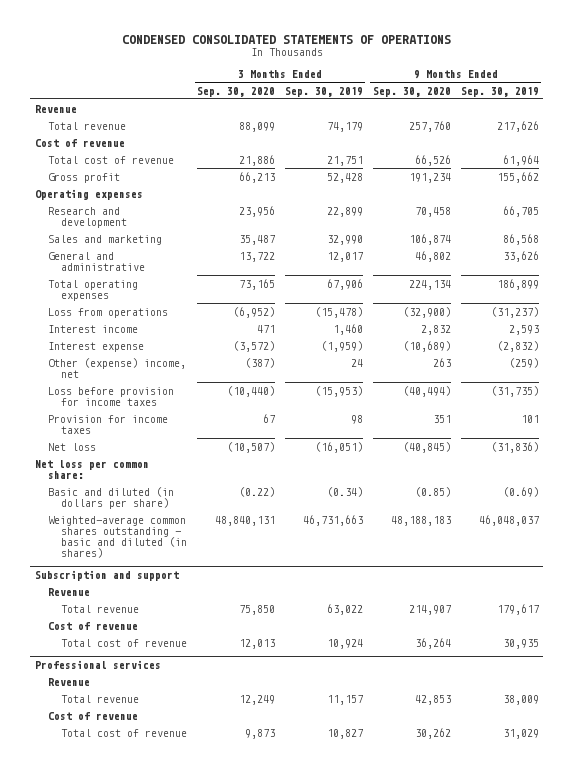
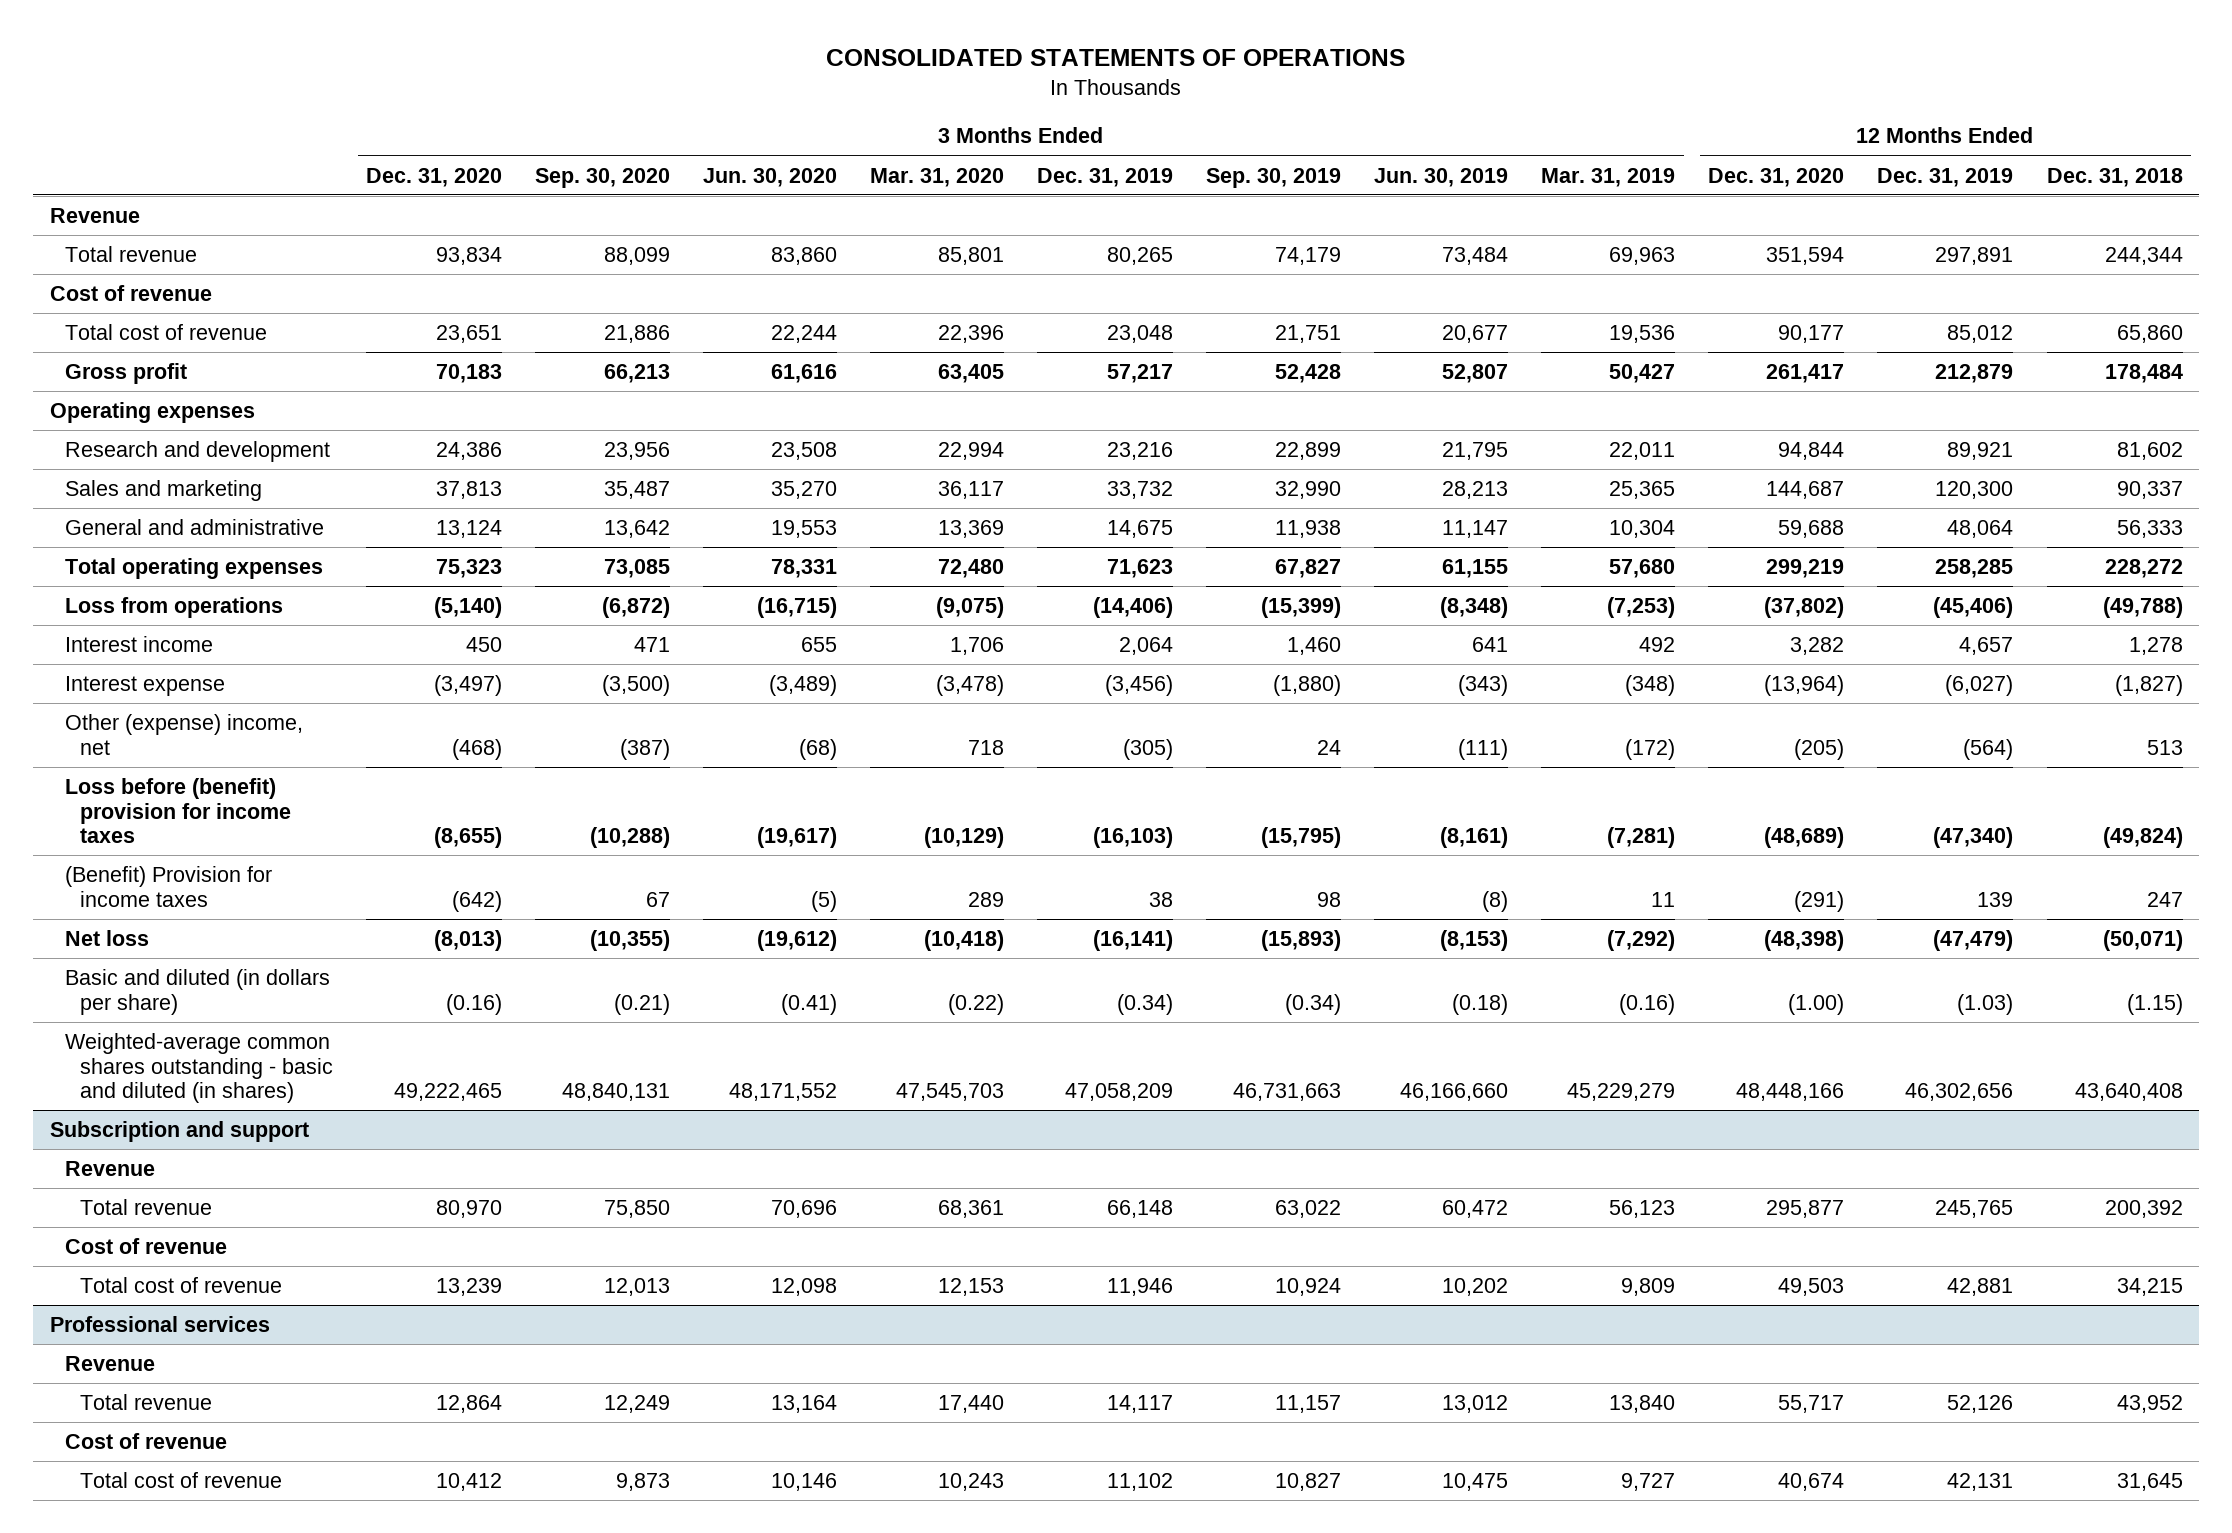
- CONDENSED CONSOLIDATED STATEMENTS OF OPERATIONS
+ CONSOLIDATED STATEMENTS OF OPERATIONS
- | 3 Months Ended Sep. 30, 2020 | 3 Months Ended Sep. 30, 2019 | 9 Months Ended Sep. 30, 2020 | 9 Months Ended Sep. 30, 2019
+ | 3 Months Ended Dec. 31, 2020 | 3 Months Ended Sep. 30, 2020 | 3 Months Ended Jun. 30, 2020 | 3 Months Ended Mar. 31, 2020 | 3 Months Ended Dec. 31, 2019 | 3 Months Ended Sep. 30, 2019 | 3 Months Ended Jun. 30, 2019 | 3 Months Ended Mar. 31, 2019 | 12 Months Ended Dec. 31, 2020 | 12 Months Ended Dec. 31, 2019 | 12 Months Ended Dec. 31, 2018
- General and administrative | 13,722 | 12,017 | 46,802 | 33,626
- Total operating expenses | 73,165 | 67,906 | 224,134 | 186,899
- Loss from operations | (6,952) | (15,478) | (32,900) | (31,237)
+ General and administrative | 13,124 | 13,642 | 19,553 | 13,369 | 14,675 | 11,938 | 11,147 | 10,304 | 59,688 | 48,064 | 56,333
+ Total operating expenses | 75,323 | 73,085 | 78,331 | 72,480 | 71,623 | 67,827 | 61,155 | 57,680 | 299,219 | 258,285 | 228,272
+ Loss from operations | (5,140) | (6,872) | (16,715) | (9,075) | (14,406) | (15,399) | (8,348) | (7,253) | (37,802) | (45,406) | (49,788)
- Interest expense | (3,572) | (1,959) | (10,689) | (2,832)
+ Interest expense | (3,497) | (3,500) | (3,489) | (3,478) | (3,456) | (1,880) | (343) | (348) | (13,964) | (6,027) | (1,827)
- Loss before provision for income taxes | (10,440) | (15,953) | (40,494) | (31,735)
- Provision for income taxes | 67 | 98 | 351 | 101
- Net loss | (10,507) | (16,051) | (40,845) | (31,836)
- Net loss per common share:
- Basic and diluted (in dollars per share) | (0.22) | (0.34) | (0.85) | (0.69)
+ Loss before (benefit) provision for income taxes | (8,655) | (10,288) | (19,617) | (10,129) | (16,103) | (15,795) | (8,161) | (7,281) | (48,689) | (47,340) | (49,824)
+ (Benefit) Provision for income taxes | (642) | 67 | (5) | 289 | 38 | 98 | (8) | 11 | (291) | 139 | 247
+ Net loss | (8,013) | (10,355) | (19,612) | (10,418) | (16,141) | (15,893) | (8,153) | (7,292) | (48,398) | (47,479) | (50,071)
+ Basic and diluted (in dollars per share) | (0.16) | (0.21) | (0.41) | (0.22) | (0.34) | (0.34) | (0.18) | (0.16) | (1.00) | (1.03) | (1.15)

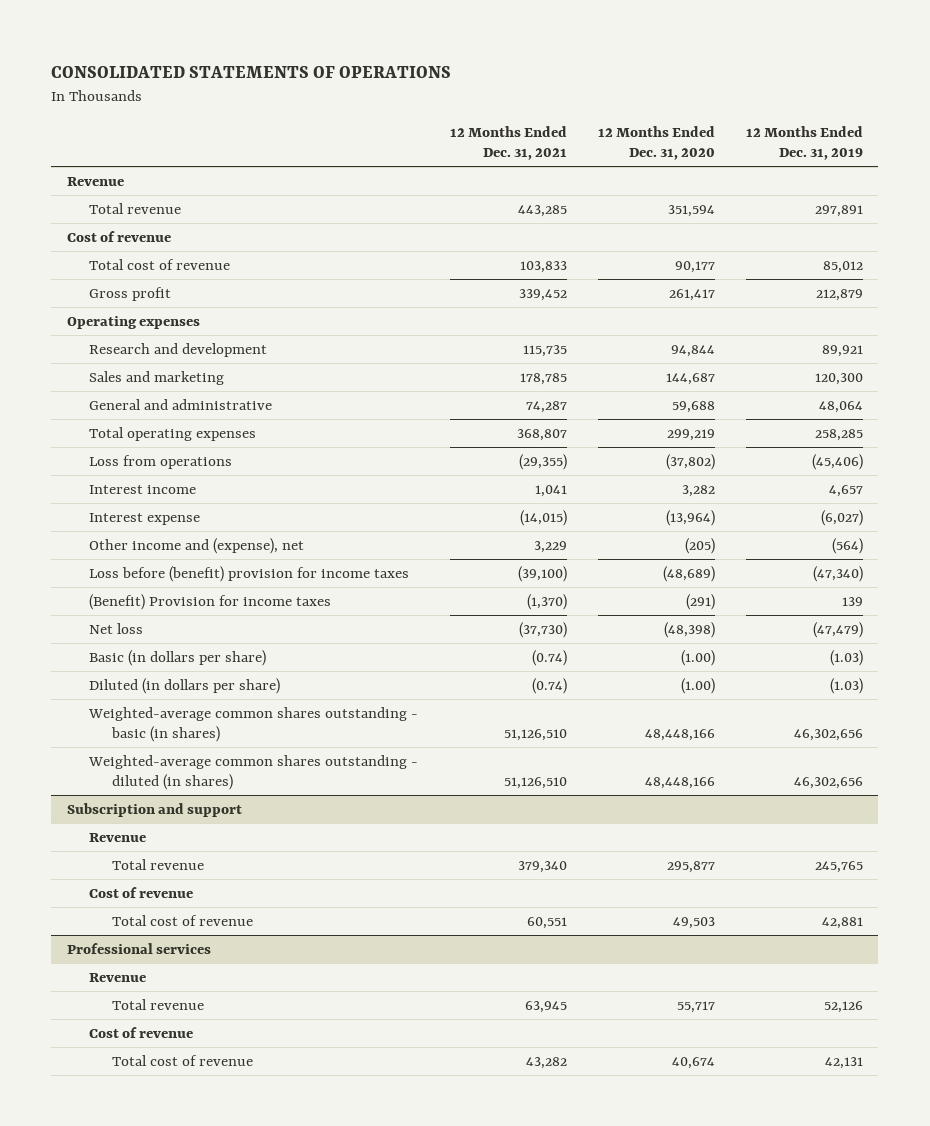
- | 3 Months Ended Dec. 31, 2020 | 3 Months Ended Sep. 30, 2020 | 3 Months Ended Jun. 30, 2020 | 3 Months Ended Mar. 31, 2020 | 3 Months Ended Dec. 31, 2019 | 3 Months Ended Sep. 30, 2019 | 3 Months Ended Jun. 30, 2019 | 3 Months Ended Mar. 31, 2019 | 12 Months Ended Dec. 31, 2020 | 12 Months Ended Dec. 31, 2019 | 12 Months Ended Dec. 31, 2018
+ | 12 Months Ended Dec. 31, 2021 | 12 Months Ended Dec. 31, 2020 | 12 Months Ended Dec. 31, 2019
- Other (expense) income, net | (468) | (387) | (68) | 718 | (305) | 24 | (111) | (172) | (205) | (564) | 513
+ Other income and (expense), net | 3,229 | (205) | (564)
- Basic and diluted (in dollars per share) | (0.16) | (0.21) | (0.41) | (0.22) | (0.34) | (0.34) | (0.18) | (0.16) | (1.00) | (1.03) | (1.15)
- Weighted-average common shares outstanding - basic and diluted (in shares) | 49,222,465 | 48,840,131 | 48,171,552 | 47,545,703 | 47,058,209 | 46,731,663 | 46,166,660 | 45,229,279 | 48,448,166 | 46,302,656 | 43,640,408
+ Basic (in dollars per share) | (0.74) | (1.00) | (1.03)
+ Diluted (in dollars per share) | (0.74) | (1.00) | (1.03)
+ Weighted-average common shares outstanding - basic (in shares) | 51,126,510 | 48,448,166 | 46,302,656
+ Weighted-average common shares outstanding - diluted (in shares) | 51,126,510 | 48,448,166 | 46,302,656

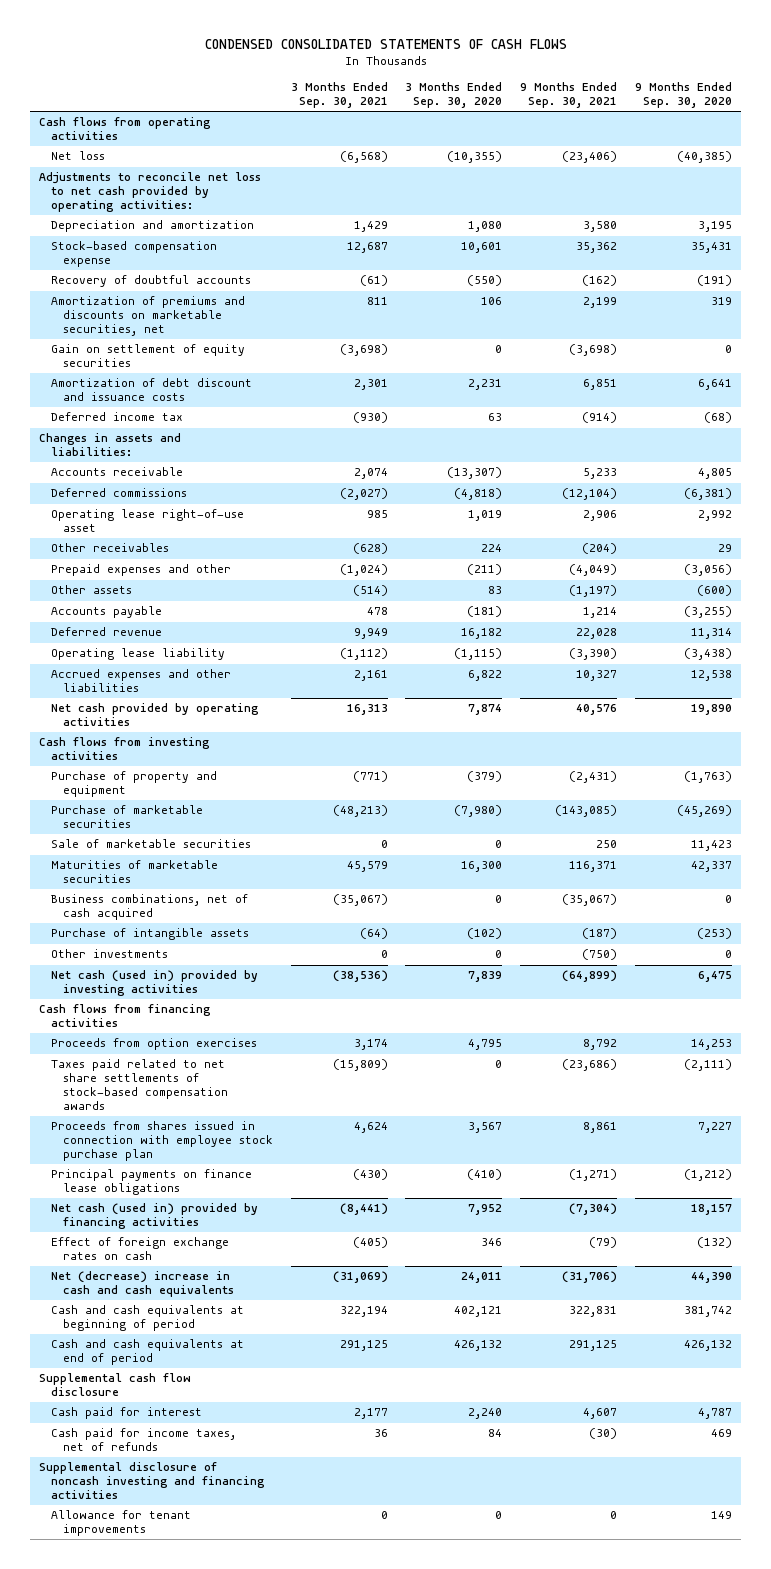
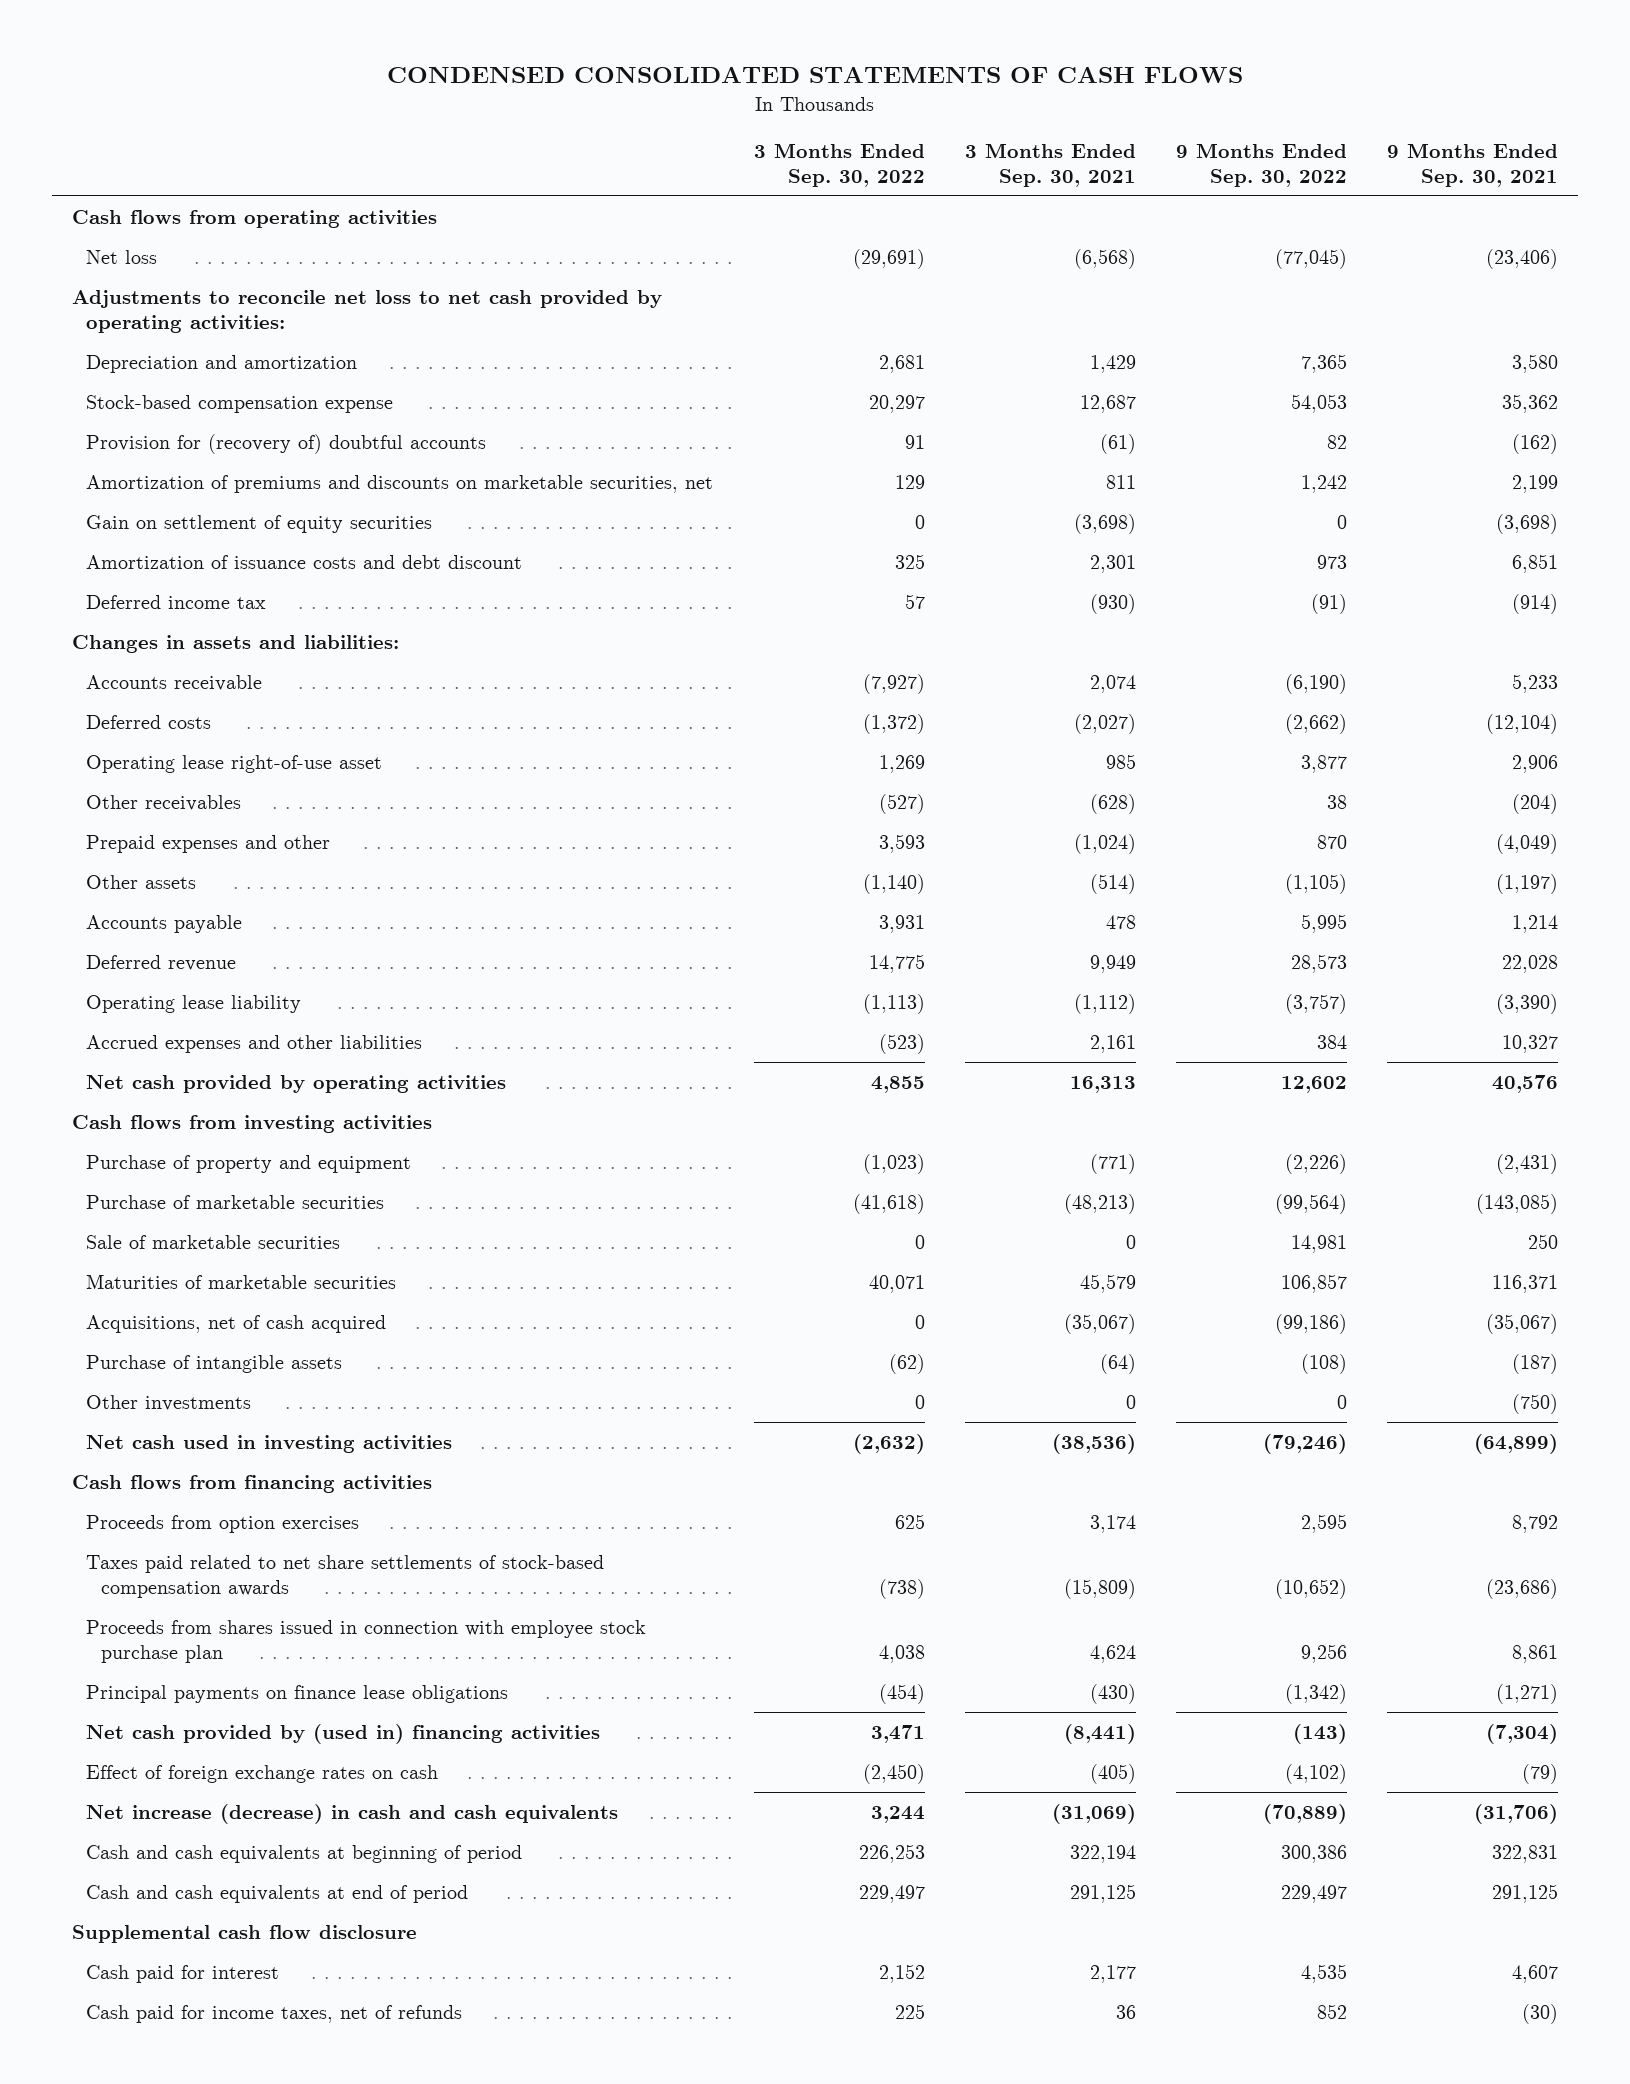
- | 3 Months Ended Sep. 30, 2021 | 3 Months Ended Sep. 30, 2020 | 9 Months Ended Sep. 30, 2021 | 9 Months Ended Sep. 30, 2020
+ | 3 Months Ended Sep. 30, 2022 | 3 Months Ended Sep. 30, 2021 | 9 Months Ended Sep. 30, 2022 | 9 Months Ended Sep. 30, 2021
- Recovery of doubtful accounts | (61) | (550) | (162) | (191)
+ Provision for (recovery of) doubtful accounts | 91 | (61) | 82 | (162)
- Amortization of debt discount and issuance costs | 2,301 | 2,231 | 6,851 | 6,641
+ Amortization of issuance costs and debt discount | 325 | 2,301 | 973 | 6,851
- Deferred commissions | (2,027) | (4,818) | (12,104) | (6,381)
+ Deferred costs | (1,372) | (2,027) | (2,662) | (12,104)
- Business combinations, net of cash acquired | (35,067) | 0 | (35,067) | 0
+ Acquisitions, net of cash acquired | 0 | (35,067) | (99,186) | (35,067)
- Net cash (used in) provided by investing activities | (38,536) | 7,839 | (64,899) | 6,475
+ Net cash used in investing activities | (2,632) | (38,536) | (79,246) | (64,899)
- Net cash (used in) provided by financing activities | (8,441) | 7,952 | (7,304) | 18,157
+ Net cash provided by (used in) financing activities | 3,471 | (8,441) | (143) | (7,304)
- Net (decrease) increase in cash and cash equivalents | (31,069) | 24,011 | (31,706) | 44,390
+ Net increase (decrease) in cash and cash equivalents | 3,244 | (31,069) | (70,889) | (31,706)
- Supplemental disclosure of noncash investing and financing activities
- Allowance for tenant improvements | 0 | 0 | 0 | 149

